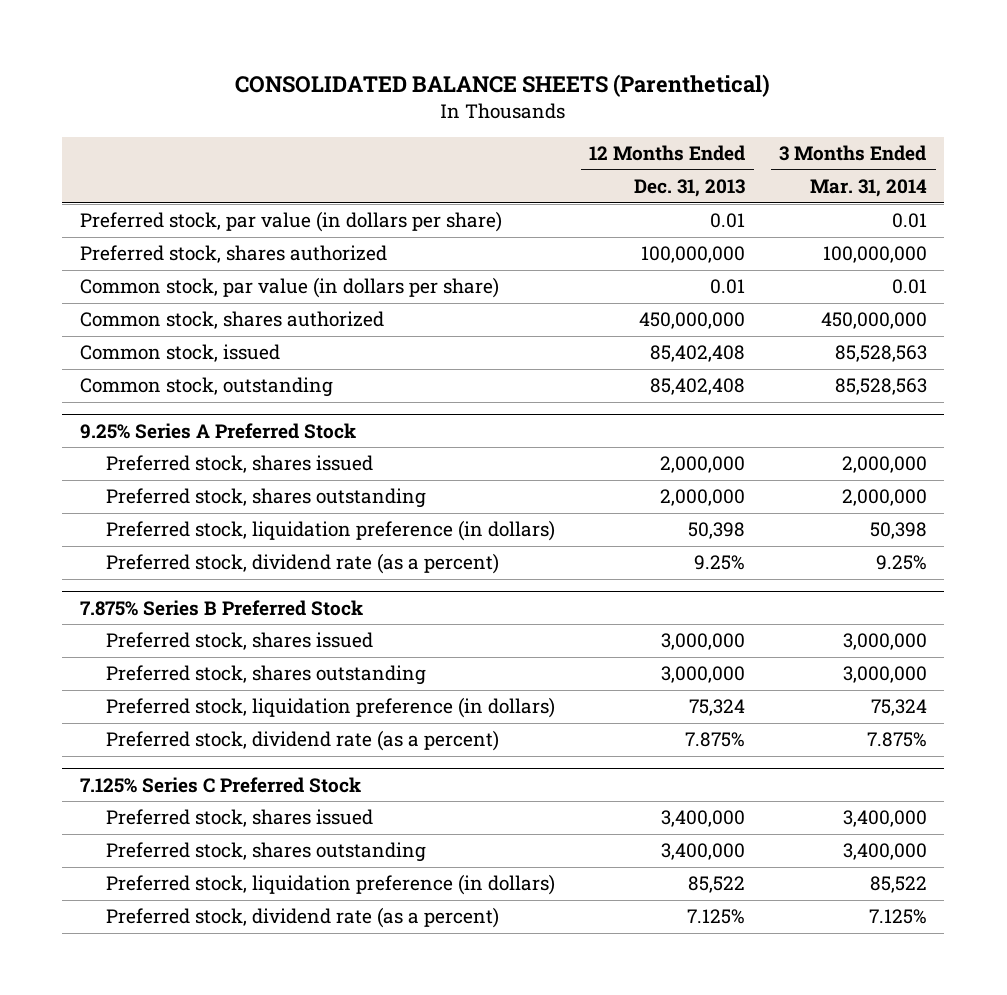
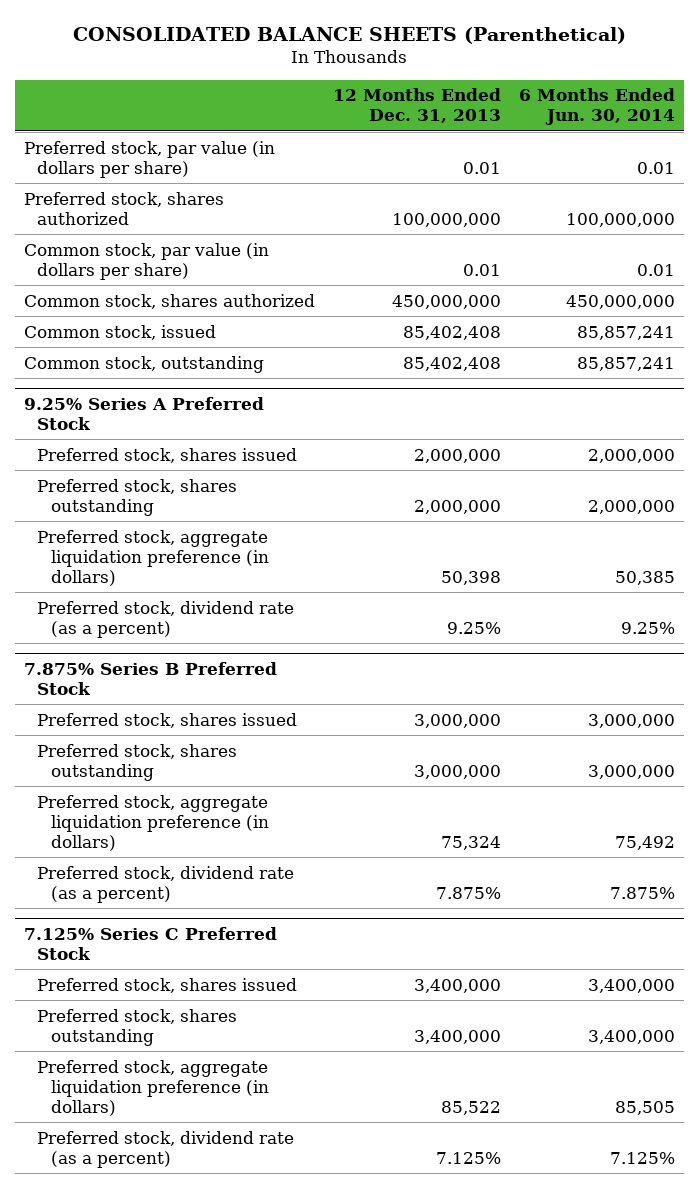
- | 12 Months Ended Dec. 31, 2013 | 3 Months Ended Mar. 31, 2014
+ | 12 Months Ended Dec. 31, 2013 | 6 Months Ended Jun. 30, 2014
@ 9.25% Series A Preferred Stock
- Preferred stock, liquidation preference (in dollars) | 50,398 | 50,398
+ Preferred stock, aggregate liquidation preference (in dollars) | 50,398 | 50,385
@ 7.875% Series B Preferred Stock
- Preferred stock, liquidation preference (in dollars) | 75,324 | 75,324
+ Preferred stock, aggregate liquidation preference (in dollars) | 75,324 | 75,492
@ 7.125% Series C Preferred Stock
- Preferred stock, liquidation preference (in dollars) | 85,522 | 85,522
+ Preferred stock, aggregate liquidation preference (in dollars) | 85,522 | 85,505

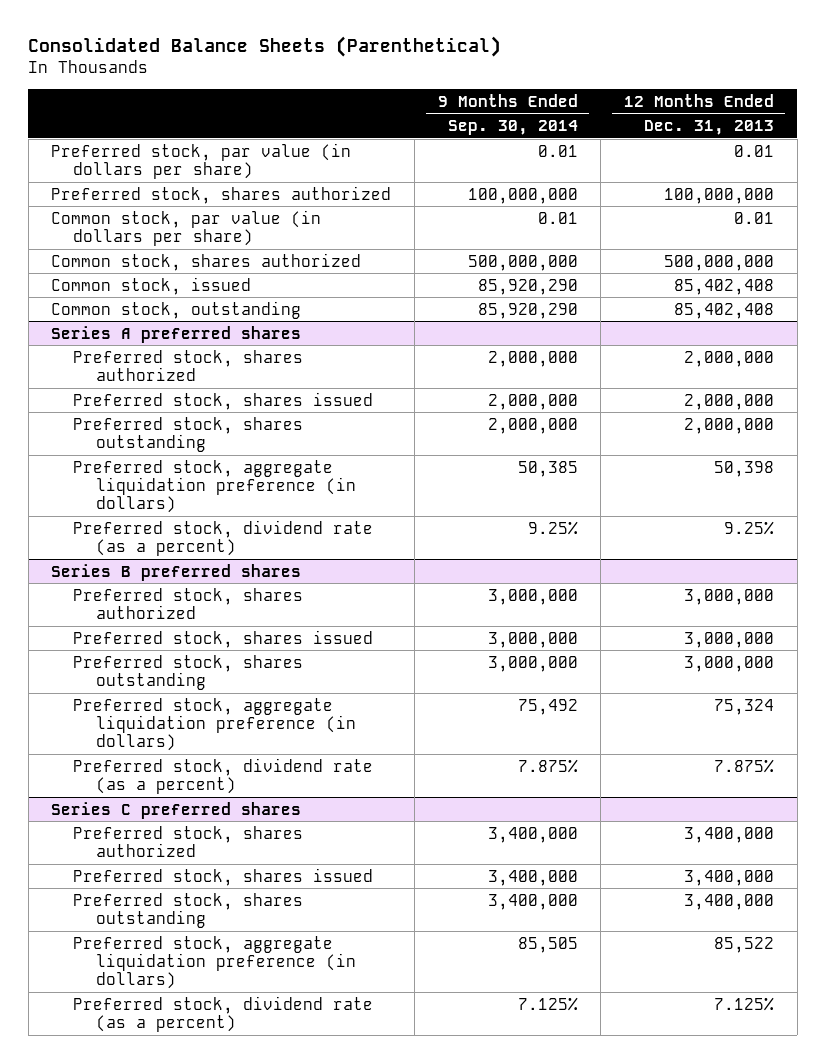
- CONSOLIDATED BALANCE SHEETS (Parenthetical)
+ Consolidated Balance Sheets (Parenthetical)
- | 12 Months Ended Dec. 31, 2013 | 6 Months Ended Jun. 30, 2014
+ | 9 Months Ended Sep. 30, 2014 | 12 Months Ended Dec. 31, 2013
- Common stock, shares authorized | 450,000,000 | 450,000,000
+ Common stock, shares authorized | 500,000,000 | 500,000,000
- 9.25% Series A Preferred Stock
+ Series A preferred shares
+ Preferred stock, shares authorized | 2,000,000 | 2,000,000
- 7.875% Series B Preferred Stock
+ Series B preferred shares
+ Preferred stock, shares authorized | 3,000,000 | 3,000,000
- 7.125% Series C Preferred Stock
+ Series C preferred shares
+ Preferred stock, shares authorized | 3,400,000 | 3,400,000

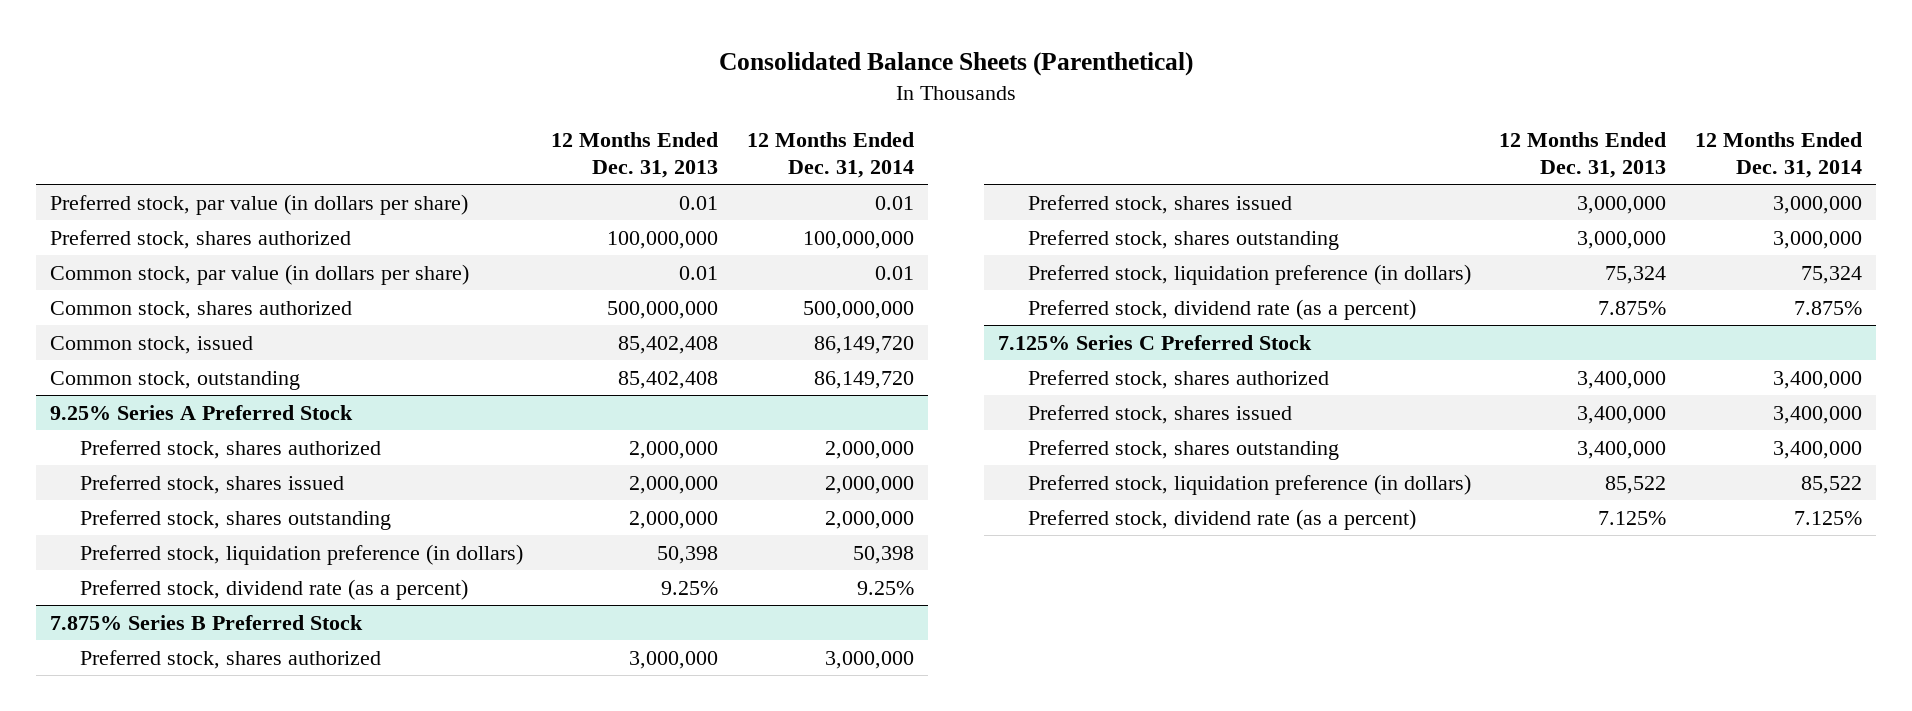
- | 9 Months Ended Sep. 30, 2014 | 12 Months Ended Dec. 31, 2013
+ | 12 Months Ended Dec. 31, 2013 | 12 Months Ended Dec. 31, 2014
- Series A preferred shares
+ 9.25% Series A Preferred Stock
- Preferred stock, aggregate liquidation preference (in dollars) | 50,385 | 50,398
+ Preferred stock, liquidation preference (in dollars) | 50,398 | 50,398
- Series B preferred shares
+ 7.875% Series B Preferred Stock
- Preferred stock, aggregate liquidation preference (in dollars) | 75,492 | 75,324
+ Preferred stock, liquidation preference (in dollars) | 75,324 | 75,324
- Series C preferred shares
+ 7.125% Series C Preferred Stock
- Preferred stock, aggregate liquidation preference (in dollars) | 85,505 | 85,522
+ Preferred stock, liquidation preference (in dollars) | 85,522 | 85,522

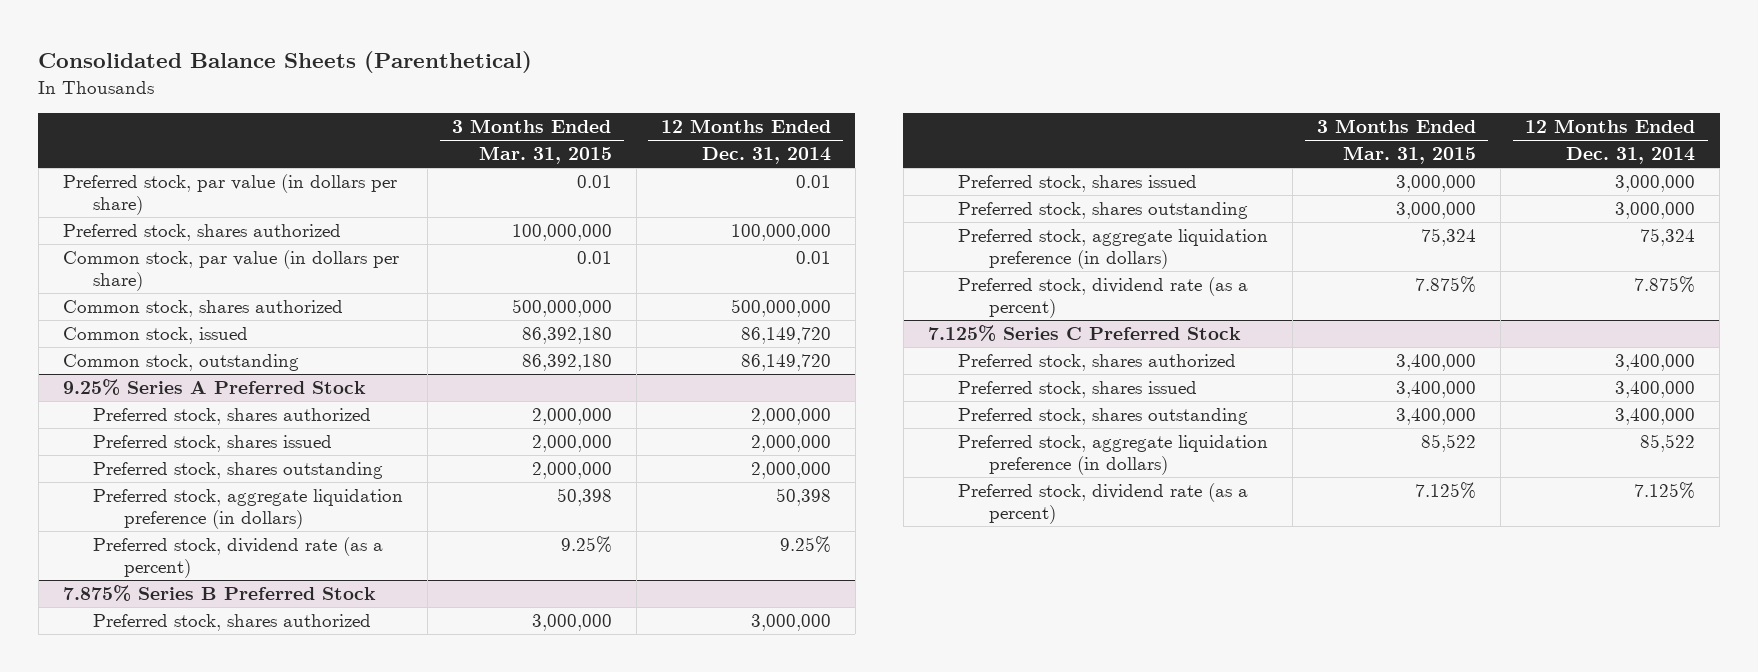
- | 12 Months Ended Dec. 31, 2013 | 12 Months Ended Dec. 31, 2014
+ | 3 Months Ended Mar. 31, 2015 | 12 Months Ended Dec. 31, 2014
@ 9.25% Series A Preferred Stock
- Preferred stock, liquidation preference (in dollars) | 50,398 | 50,398
+ Preferred stock, aggregate liquidation preference (in dollars) | 50,398 | 50,398
@ 7.875% Series B Preferred Stock
- Preferred stock, liquidation preference (in dollars) | 75,324 | 75,324
+ Preferred stock, aggregate liquidation preference (in dollars) | 75,324 | 75,324
@ 7.125% Series C Preferred Stock
- Preferred stock, liquidation preference (in dollars) | 85,522 | 85,522
+ Preferred stock, aggregate liquidation preference (in dollars) | 85,522 | 85,522

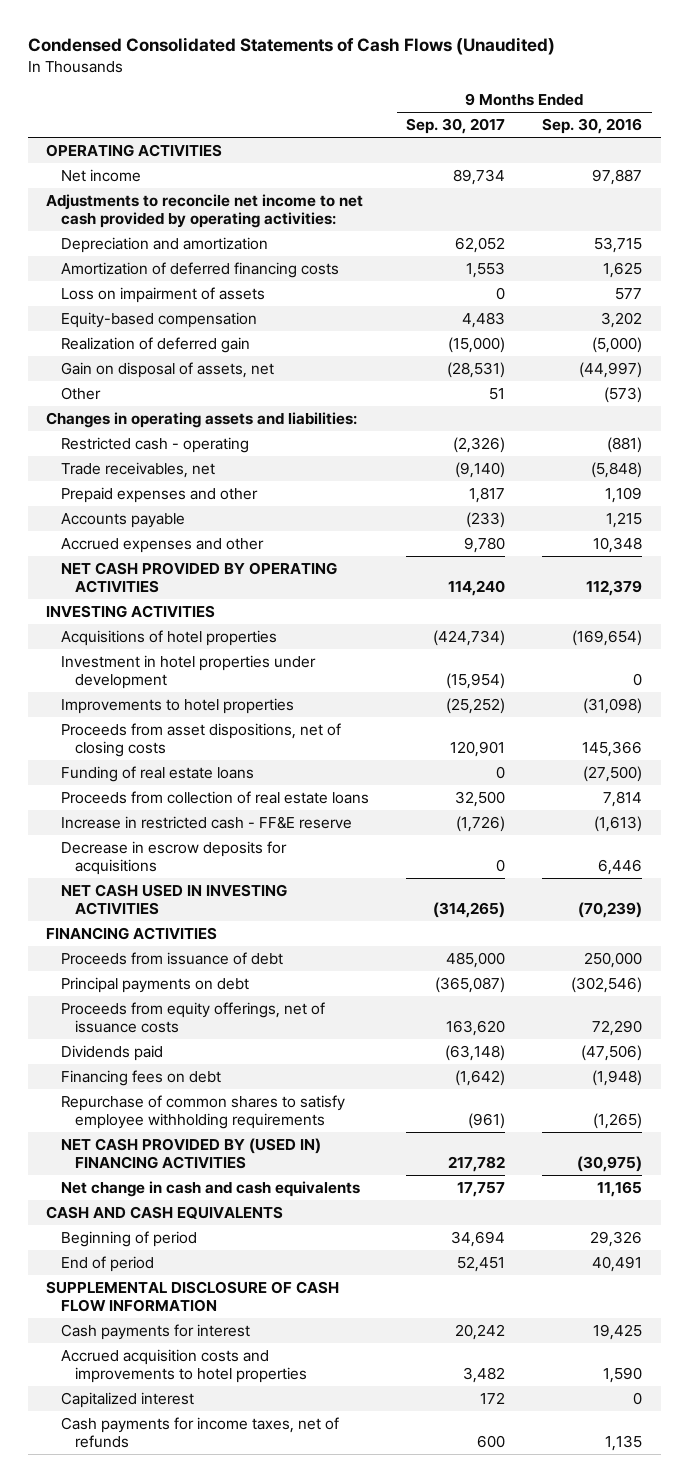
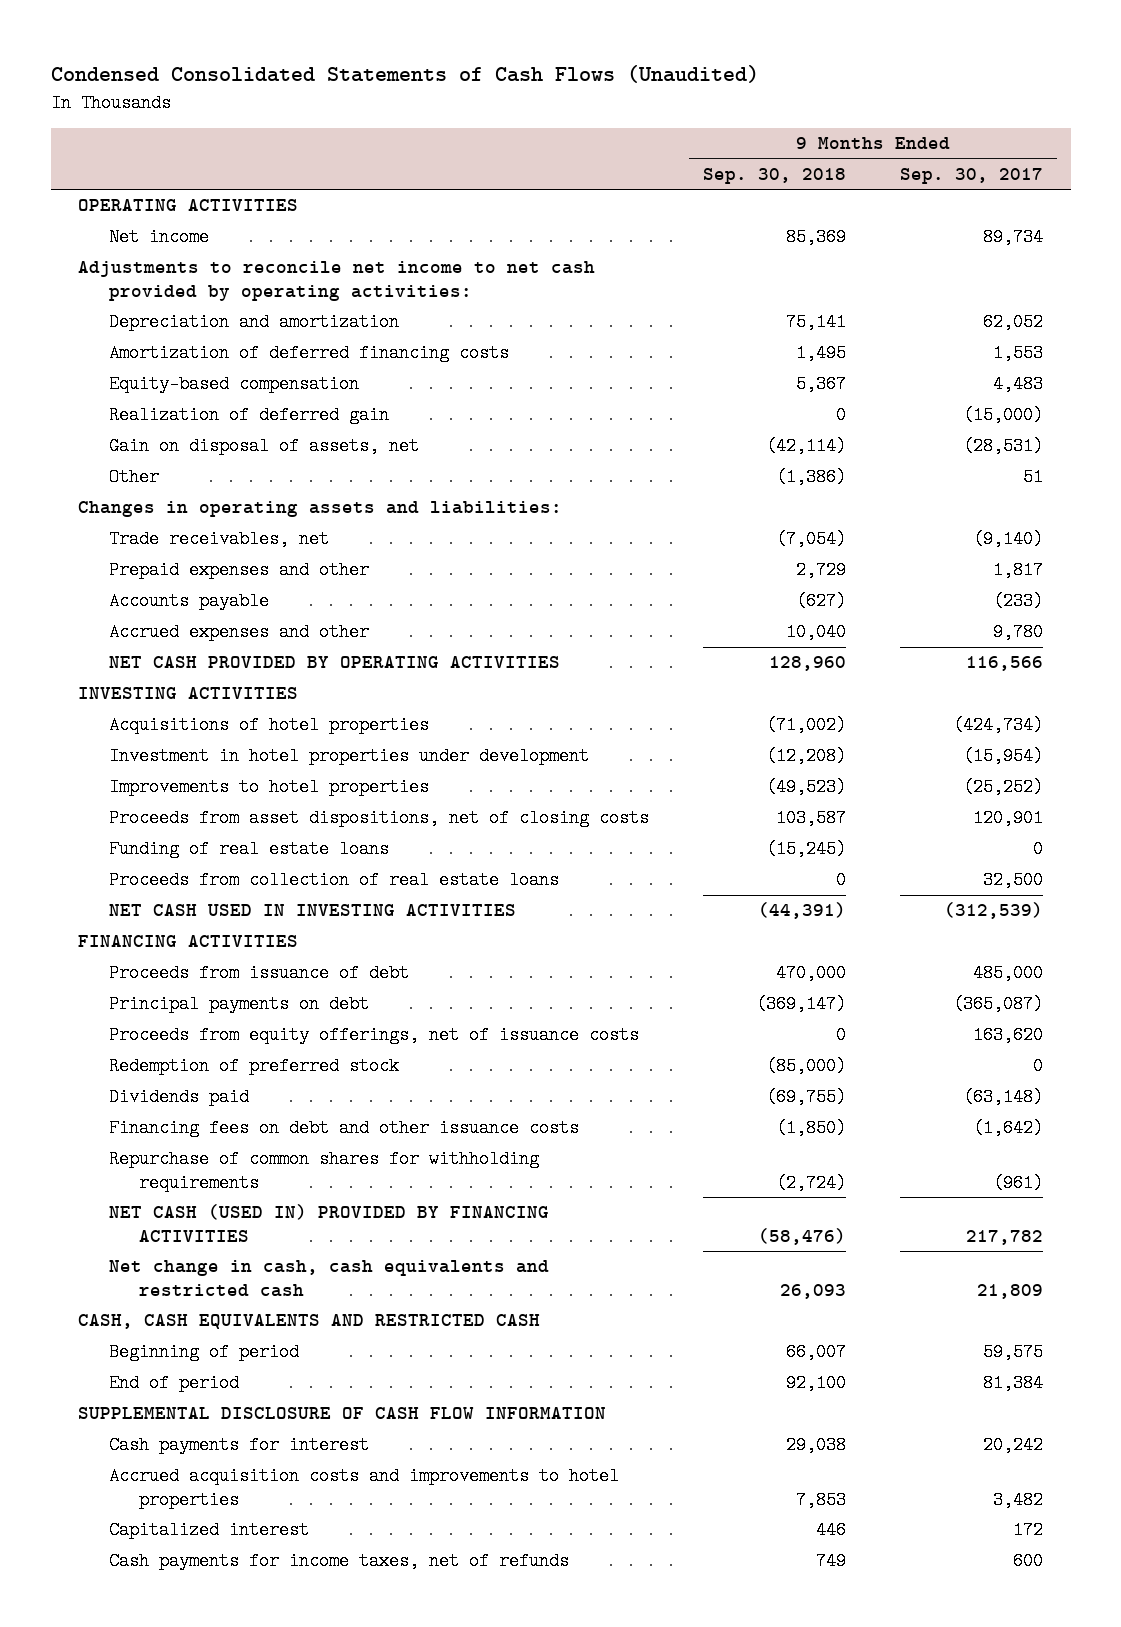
- | 9 Months Ended Sep. 30, 2017 | 9 Months Ended Sep. 30, 2016
+ | 9 Months Ended Sep. 30, 2018 | 9 Months Ended Sep. 30, 2017
- Loss on impairment of assets | 0 | 577
- Restricted cash - operating | (2,326) | (881)
- NET CASH PROVIDED BY OPERATING ACTIVITIES | 114,240 | 112,379
+ NET CASH PROVIDED BY OPERATING ACTIVITIES | 128,960 | 116,566
- Increase in restricted cash - FF&E reserve | (1,726) | (1,613)
- Decrease in escrow deposits for acquisitions | 0 | 6,446
- NET CASH USED IN INVESTING ACTIVITIES | (314,265) | (70,239)
+ NET CASH USED IN INVESTING ACTIVITIES | (44,391) | (312,539)
+ Redemption of preferred stock | (85,000) | 0
- Financing fees on debt | (1,642) | (1,948)
- Repurchase of common shares to satisfy employee withholding requirements | (961) | (1,265)
- NET CASH PROVIDED BY (USED IN) FINANCING ACTIVITIES | 217,782 | (30,975)
- Net change in cash and cash equivalents | 17,757 | 11,165
- CASH AND CASH EQUIVALENTS
- Beginning of period | 34,694 | 29,326
- End of period | 52,451 | 40,491
+ Financing fees on debt and other issuance costs | (1,850) | (1,642)
+ Repurchase of common shares for withholding requirements | (2,724) | (961)
+ NET CASH (USED IN) PROVIDED BY FINANCING ACTIVITIES | (58,476) | 217,782
+ Net change in cash, cash equivalents and restricted cash | 26,093 | 21,809
+ CASH, CASH EQUIVALENTS AND RESTRICTED CASH
+ Beginning of period | 66,007 | 59,575
+ End of period | 92,100 | 81,384

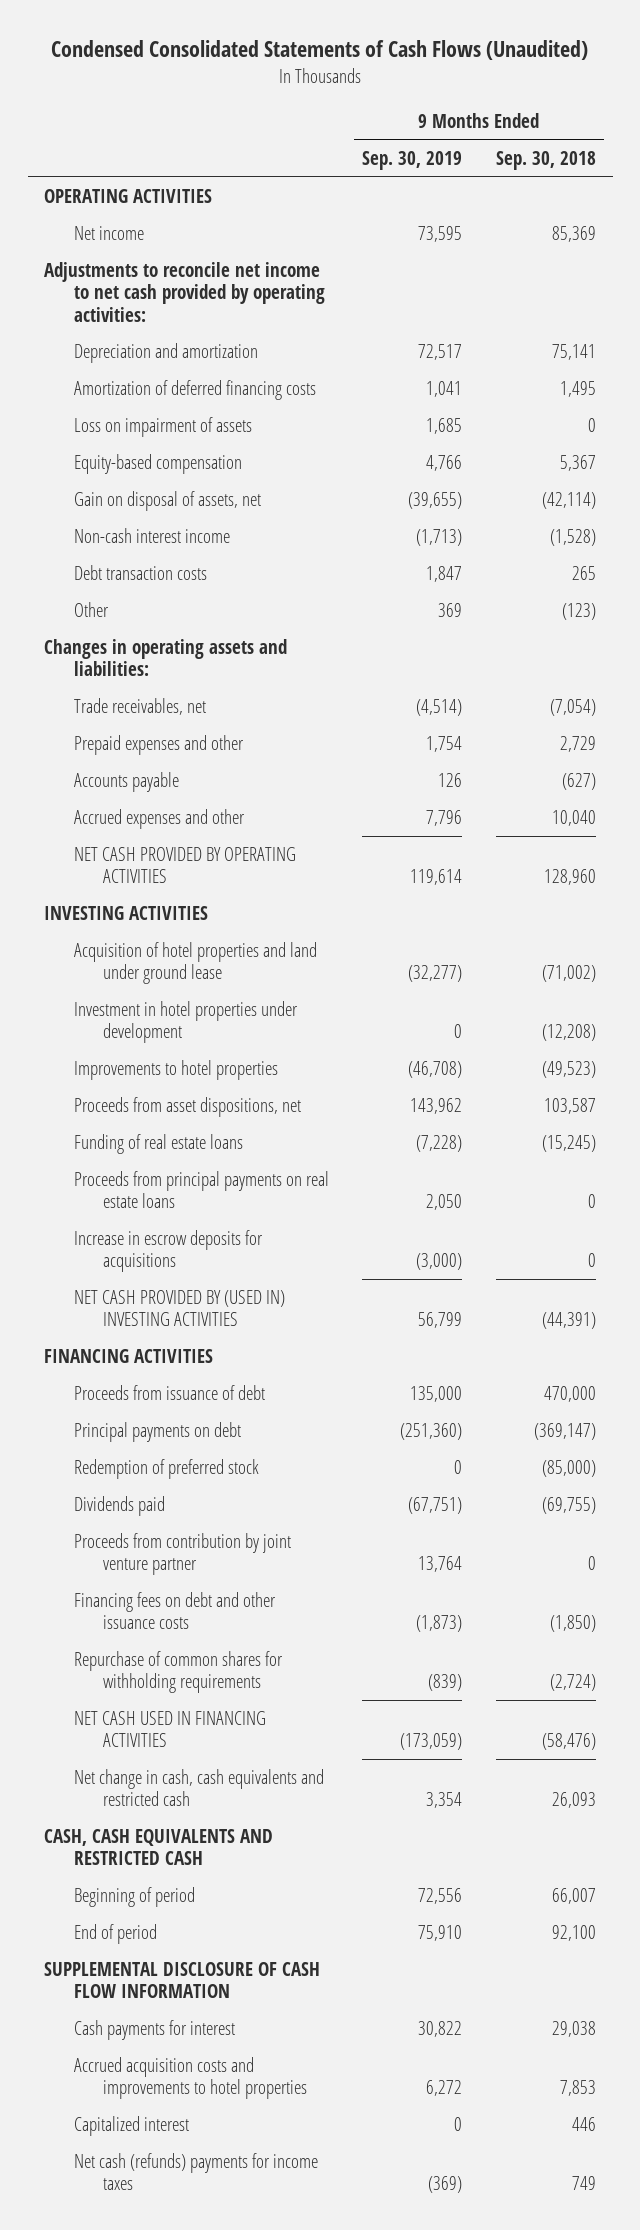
- | 9 Months Ended Sep. 30, 2018 | 9 Months Ended Sep. 30, 2017
+ | 9 Months Ended Sep. 30, 2019 | 9 Months Ended Sep. 30, 2018
+ Loss on impairment of assets | 1,685 | 0
- Realization of deferred gain | 0 | (15,000)
- Other | (1,386) | 51
+ Non-cash interest income | (1,713) | (1,528)
+ Debt transaction costs | 1,847 | 265
+ Other | 369 | (123)
- Acquisitions of hotel properties | (71,002) | (424,734)
+ Acquisition of hotel properties and land under ground lease | (32,277) | (71,002)
- Proceeds from asset dispositions, net of closing costs | 103,587 | 120,901
+ Proceeds from asset dispositions, net | 143,962 | 103,587
- Proceeds from collection of real estate loans | 0 | 32,500
- NET CASH USED IN INVESTING ACTIVITIES | (44,391) | (312,539)
+ Proceeds from principal payments on real estate loans | 2,050 | 0
+ Increase in escrow deposits for acquisitions | (3,000) | 0
+ NET CASH PROVIDED BY (USED IN) INVESTING ACTIVITIES | 56,799 | (44,391)
- Proceeds from equity offerings, net of issuance costs | 0 | 163,620
+ Proceeds from contribution by joint venture partner | 13,764 | 0
- NET CASH (USED IN) PROVIDED BY FINANCING ACTIVITIES | (58,476) | 217,782
+ NET CASH USED IN FINANCING ACTIVITIES | (173,059) | (58,476)
- Cash payments for income taxes, net of refunds | 749 | 600
+ Net cash (refunds) payments for income taxes | (369) | 749

